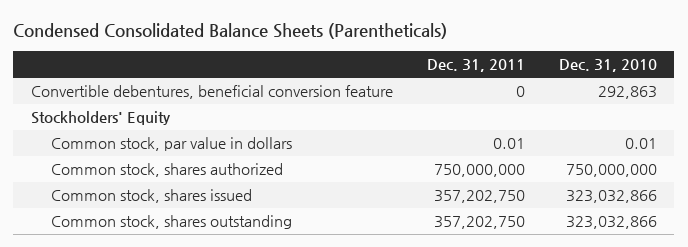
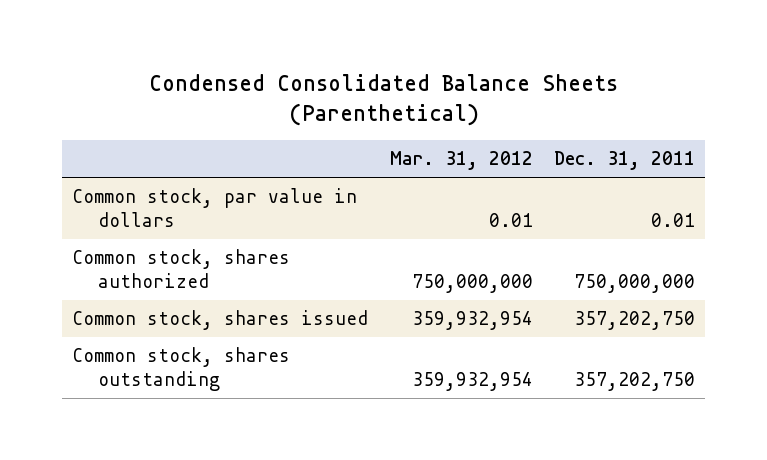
- Condensed Consolidated Balance Sheets (Parentheticals)
+ Condensed Consolidated Balance Sheets (Parenthetical)
- | Dec. 31, 2011 | Dec. 31, 2010
+ | Mar. 31, 2012 | Dec. 31, 2011
- Convertible debentures, beneficial conversion feature | 0 | 292,863
- Stockholders' Equity

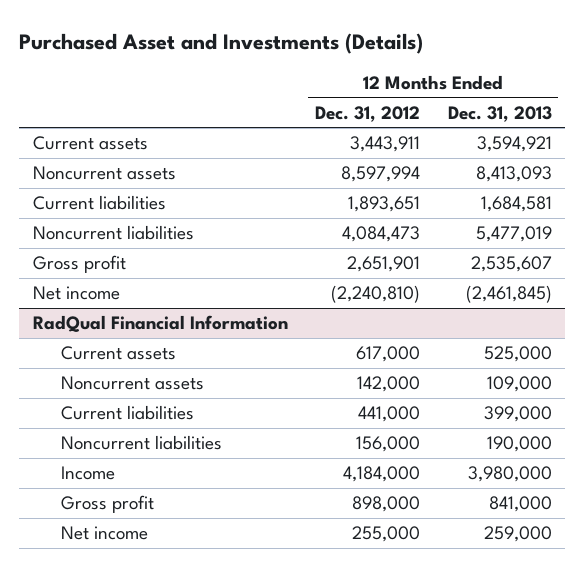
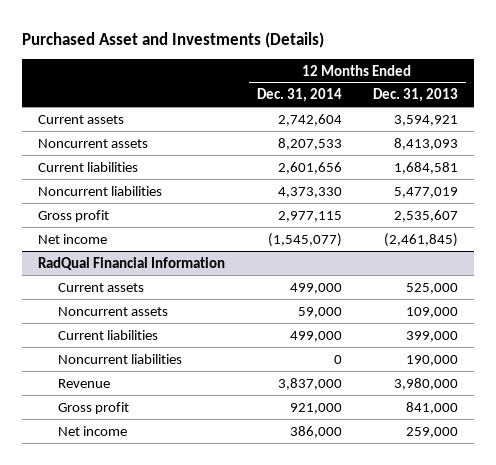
- | 12 Months Ended Dec. 31, 2012 | 12 Months Ended Dec. 31, 2013
+ | 12 Months Ended Dec. 31, 2014 | 12 Months Ended Dec. 31, 2013
@ RadQual Financial Information
- Income | 4,184,000 | 3,980,000
+ Revenue | 3,837,000 | 3,980,000

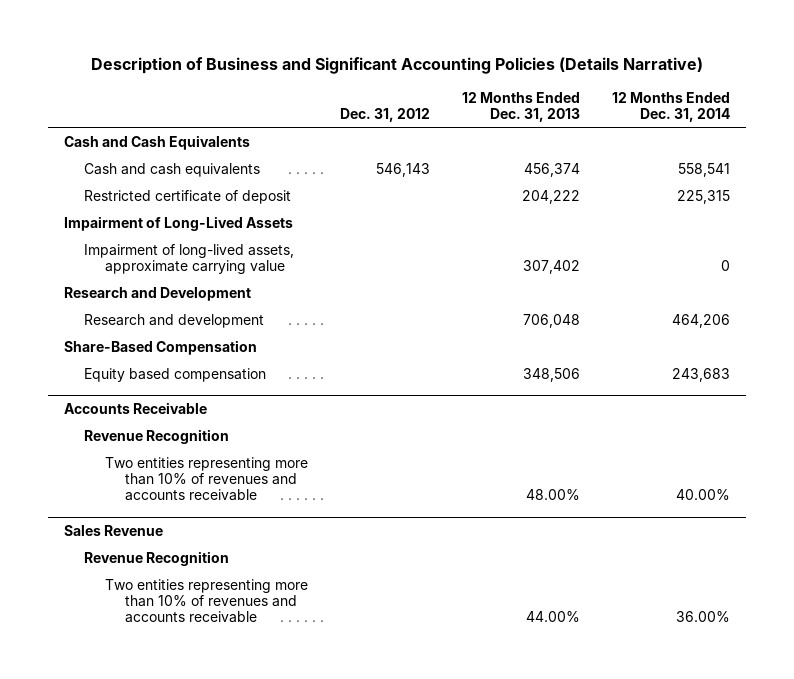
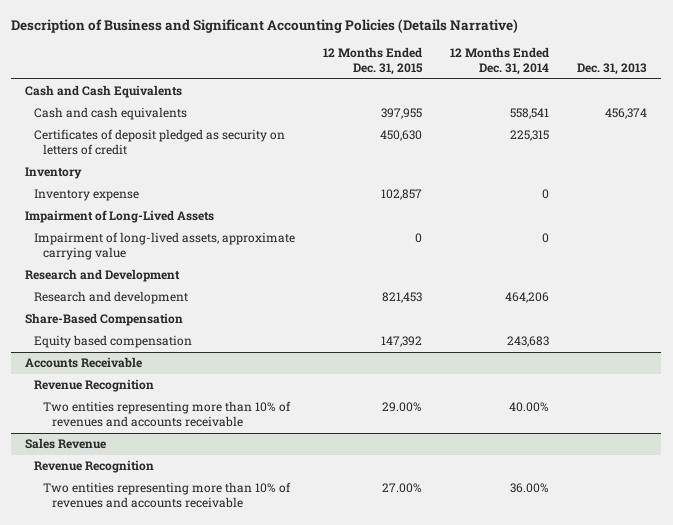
- | Dec. 31, 2012 | 12 Months Ended Dec. 31, 2013 | 12 Months Ended Dec. 31, 2014
+ | 12 Months Ended Dec. 31, 2015 | 12 Months Ended Dec. 31, 2014 | Dec. 31, 2013
- Restricted certificate of deposit | | 204,222 | 225,315
+ Certificates of deposit pledged as security on letters of credit | 450,630 | 225,315 |
+ Inventory
+ Inventory expense | 102,857 | 0 |

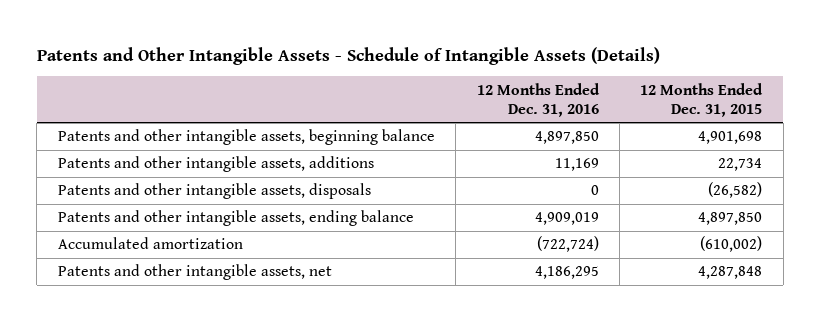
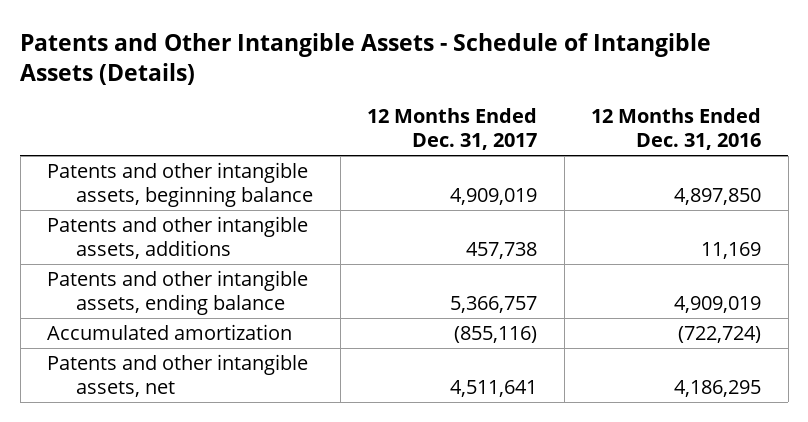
- | 12 Months Ended Dec. 31, 2016 | 12 Months Ended Dec. 31, 2015
+ | 12 Months Ended Dec. 31, 2017 | 12 Months Ended Dec. 31, 2016
- Patents and other intangible assets, disposals | 0 | (26,582)

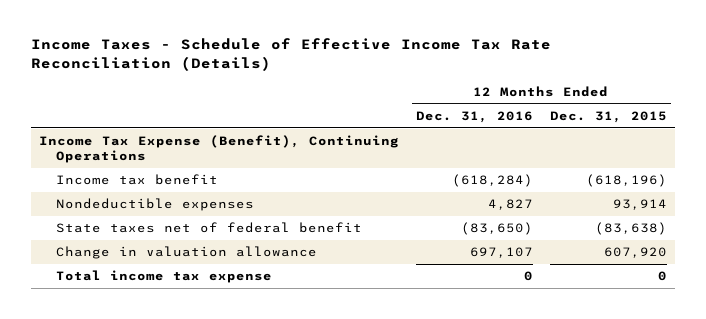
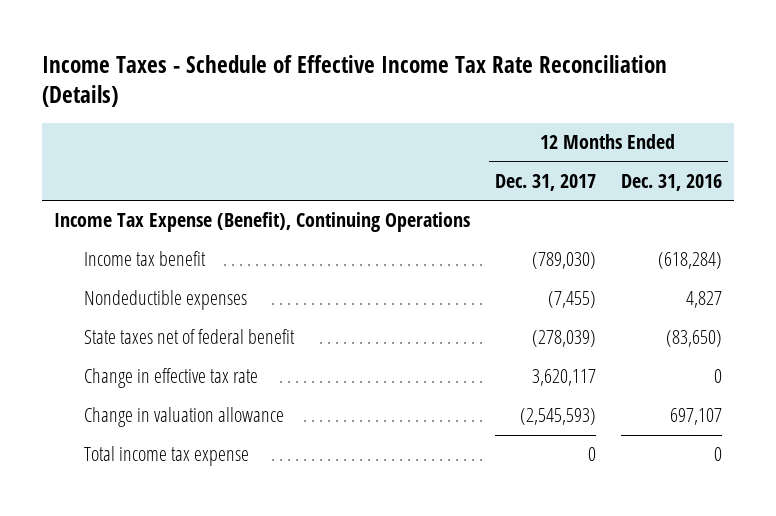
- | 12 Months Ended Dec. 31, 2016 | 12 Months Ended Dec. 31, 2015
+ | 12 Months Ended Dec. 31, 2017 | 12 Months Ended Dec. 31, 2016
+ Change in effective tax rate | 3,620,117 | 0

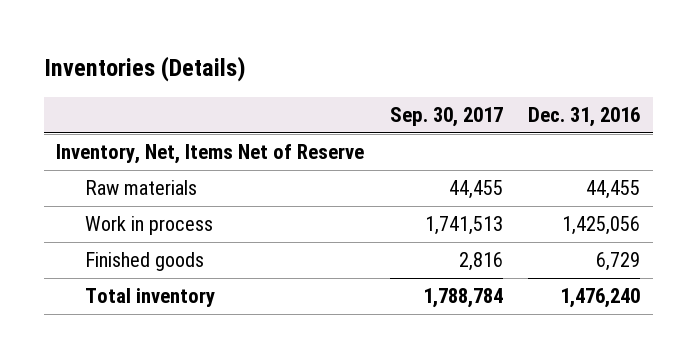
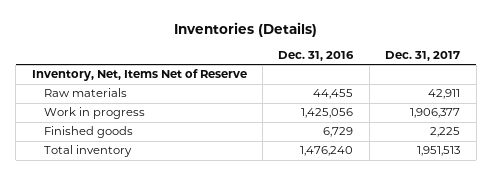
- | Sep. 30, 2017 | Dec. 31, 2016
+ | Dec. 31, 2016 | Dec. 31, 2017
- Work in process | 1,741,513 | 1,425,056
+ Work in progress | 1,425,056 | 1,906,377

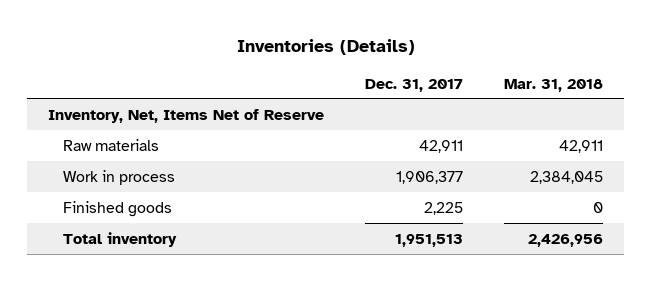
- | Dec. 31, 2016 | Dec. 31, 2017
+ | Dec. 31, 2017 | Mar. 31, 2018
- Work in progress | 1,425,056 | 1,906,377
+ Work in process | 1,906,377 | 2,384,045

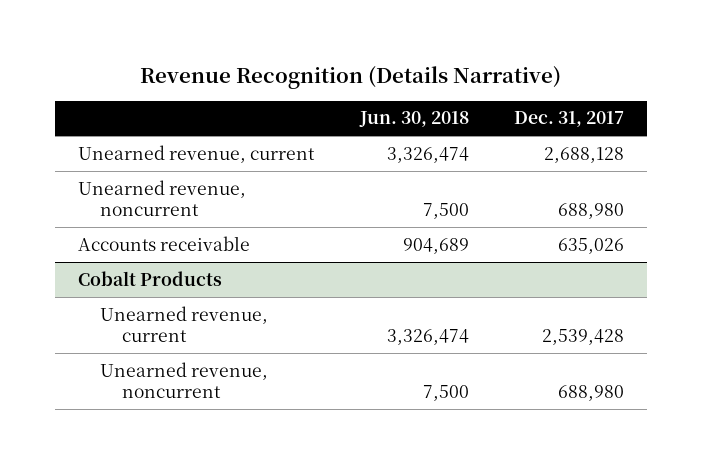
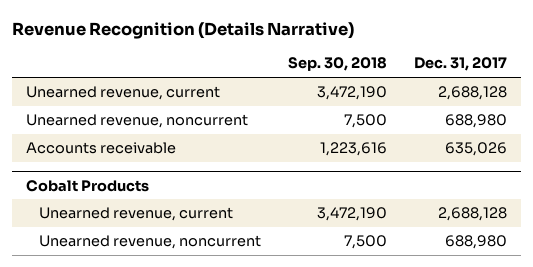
- | Jun. 30, 2018 | Dec. 31, 2017
+ | Sep. 30, 2018 | Dec. 31, 2017
@ Cobalt Products
- Unearned revenue, current | 3,326,474 | 2,539,428
+ Unearned revenue, current | 3,472,190 | 2,688,128

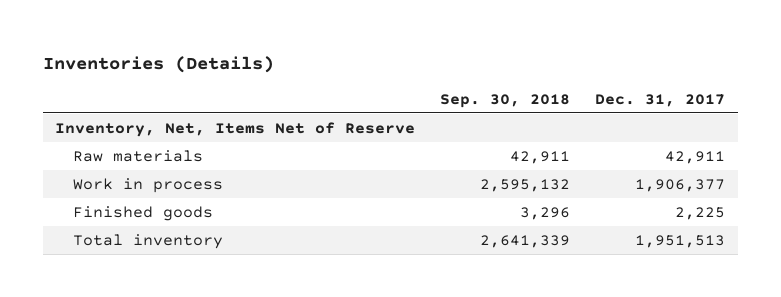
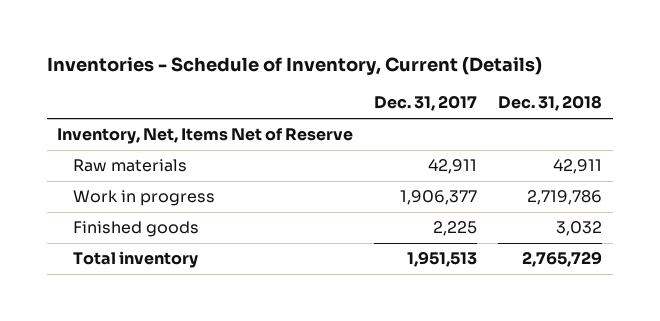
- Inventories (Details)
+ Inventories - Schedule of Inventory, Current (Details)
- | Sep. 30, 2018 | Dec. 31, 2017
+ | Dec. 31, 2017 | Dec. 31, 2018
- Work in process | 2,595,132 | 1,906,377
+ Work in progress | 1,906,377 | 2,719,786

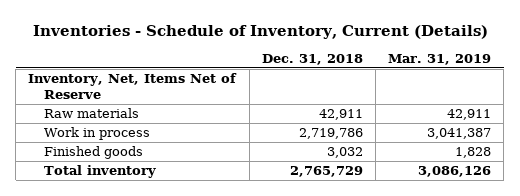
- | Dec. 31, 2017 | Dec. 31, 2018
+ | Dec. 31, 2018 | Mar. 31, 2019
- Work in progress | 1,906,377 | 2,719,786
+ Work in process | 2,719,786 | 3,041,387

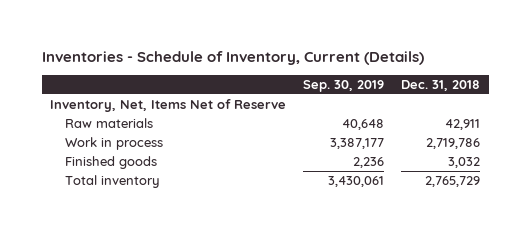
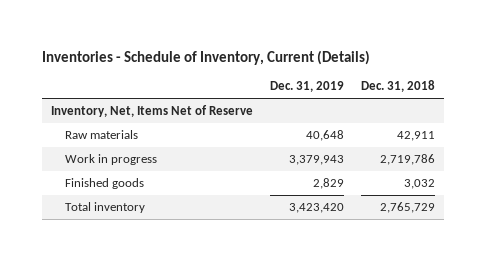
- | Sep. 30, 2019 | Dec. 31, 2018
+ | Dec. 31, 2019 | Dec. 31, 2018
- Work in process | 3,387,177 | 2,719,786
+ Work in progress | 3,379,943 | 2,719,786

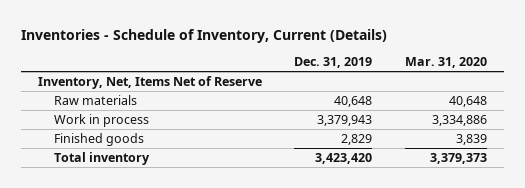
- | Dec. 31, 2019 | Dec. 31, 2018
+ | Dec. 31, 2019 | Mar. 31, 2020
- Work in progress | 3,379,943 | 2,719,786
+ Work in process | 3,379,943 | 3,334,886

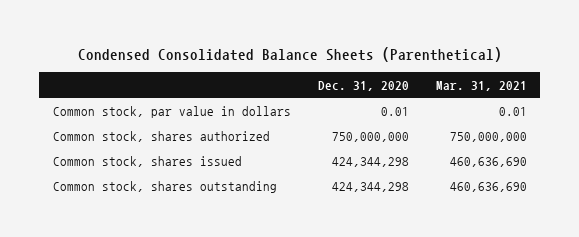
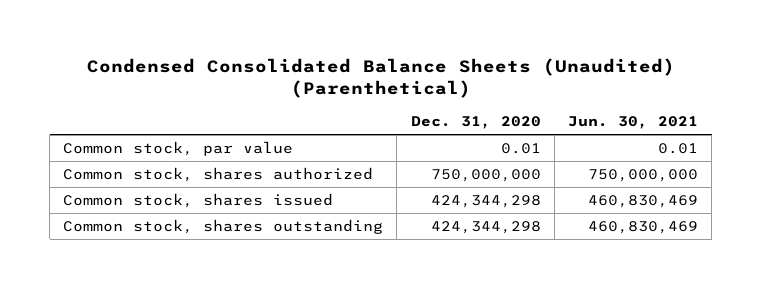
- Condensed Consolidated Balance Sheets (Parenthetical)
+ Condensed Consolidated Balance Sheets (Unaudited) (Parenthetical)
- | Dec. 31, 2020 | Mar. 31, 2021
+ | Dec. 31, 2020 | Jun. 30, 2021
- Common stock, par value in dollars | 0.01 | 0.01
+ Common stock, par value | 0.01 | 0.01

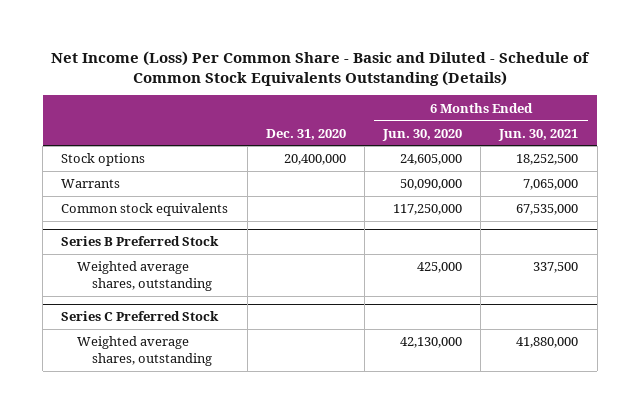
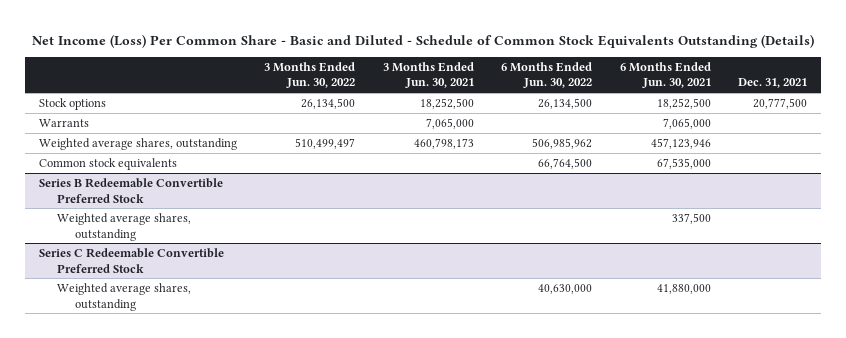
- | Dec. 31, 2020 | 6 Months Ended Jun. 30, 2020 | 6 Months Ended Jun. 30, 2021
+ | 3 Months Ended Jun. 30, 2022 | 3 Months Ended Jun. 30, 2021 | 6 Months Ended Jun. 30, 2022 | 6 Months Ended Jun. 30, 2021 | Dec. 31, 2021
+ Weighted average shares, outstanding | 510,499,497 | 460,798,173 | 506,985,962 | 457,123,946 |
- Series B Preferred Stock
+ Series B Redeemable Convertible Preferred Stock
- Series C Preferred Stock
+ Series C Redeemable Convertible Preferred Stock

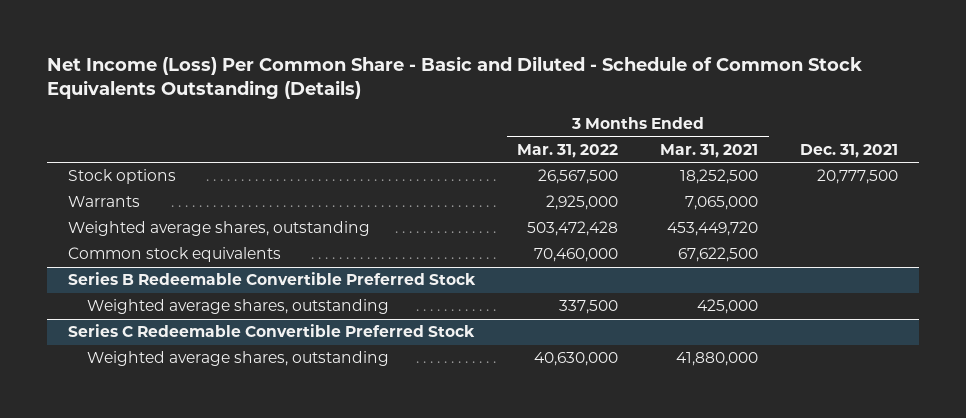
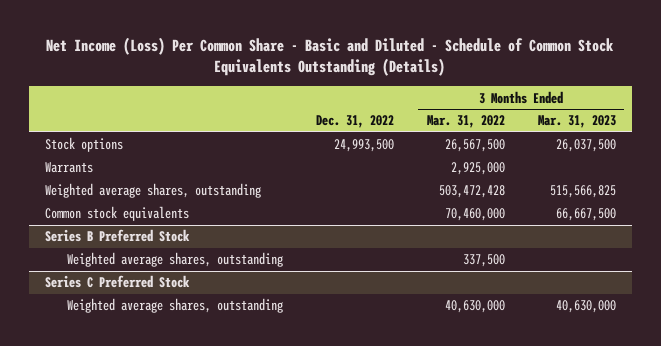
- | 3 Months Ended Mar. 31, 2022 | 3 Months Ended Mar. 31, 2021 | Dec. 31, 2021
+ | Dec. 31, 2022 | 3 Months Ended Mar. 31, 2022 | 3 Months Ended Mar. 31, 2023
- Series B Redeemable Convertible Preferred Stock
+ Series B Preferred Stock
- Series C Redeemable Convertible Preferred Stock
+ Series C Preferred Stock

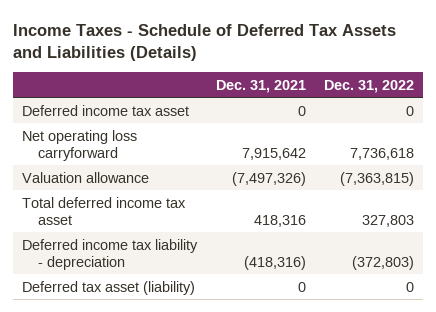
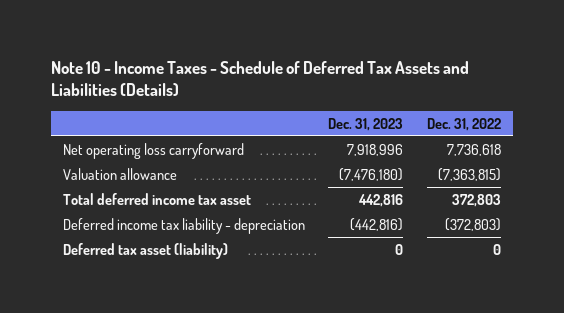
- Income Taxes - Schedule of Deferred Tax Assets and Liabilities (Details)
+ Note 10 - Income Taxes - Schedule of Deferred Tax Assets and Liabilities (Details)
- | Dec. 31, 2021 | Dec. 31, 2022
+ | Dec. 31, 2023 | Dec. 31, 2022
- Deferred income tax asset | 0 | 0
- Total deferred income tax asset | 418,316 | 327,803
+ Total deferred income tax asset | 442,816 | 372,803

